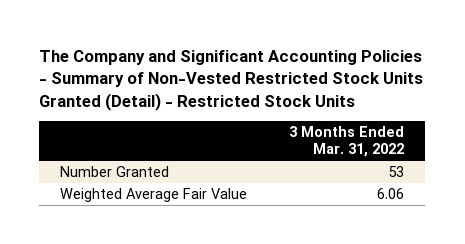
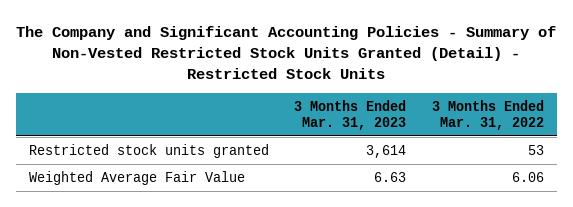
- | 3 Months Ended Mar. 31, 2022
+ | 3 Months Ended Mar. 31, 2023 | 3 Months Ended Mar. 31, 2022
- Number Granted | 53
+ Restricted stock units granted | 3,614 | 53

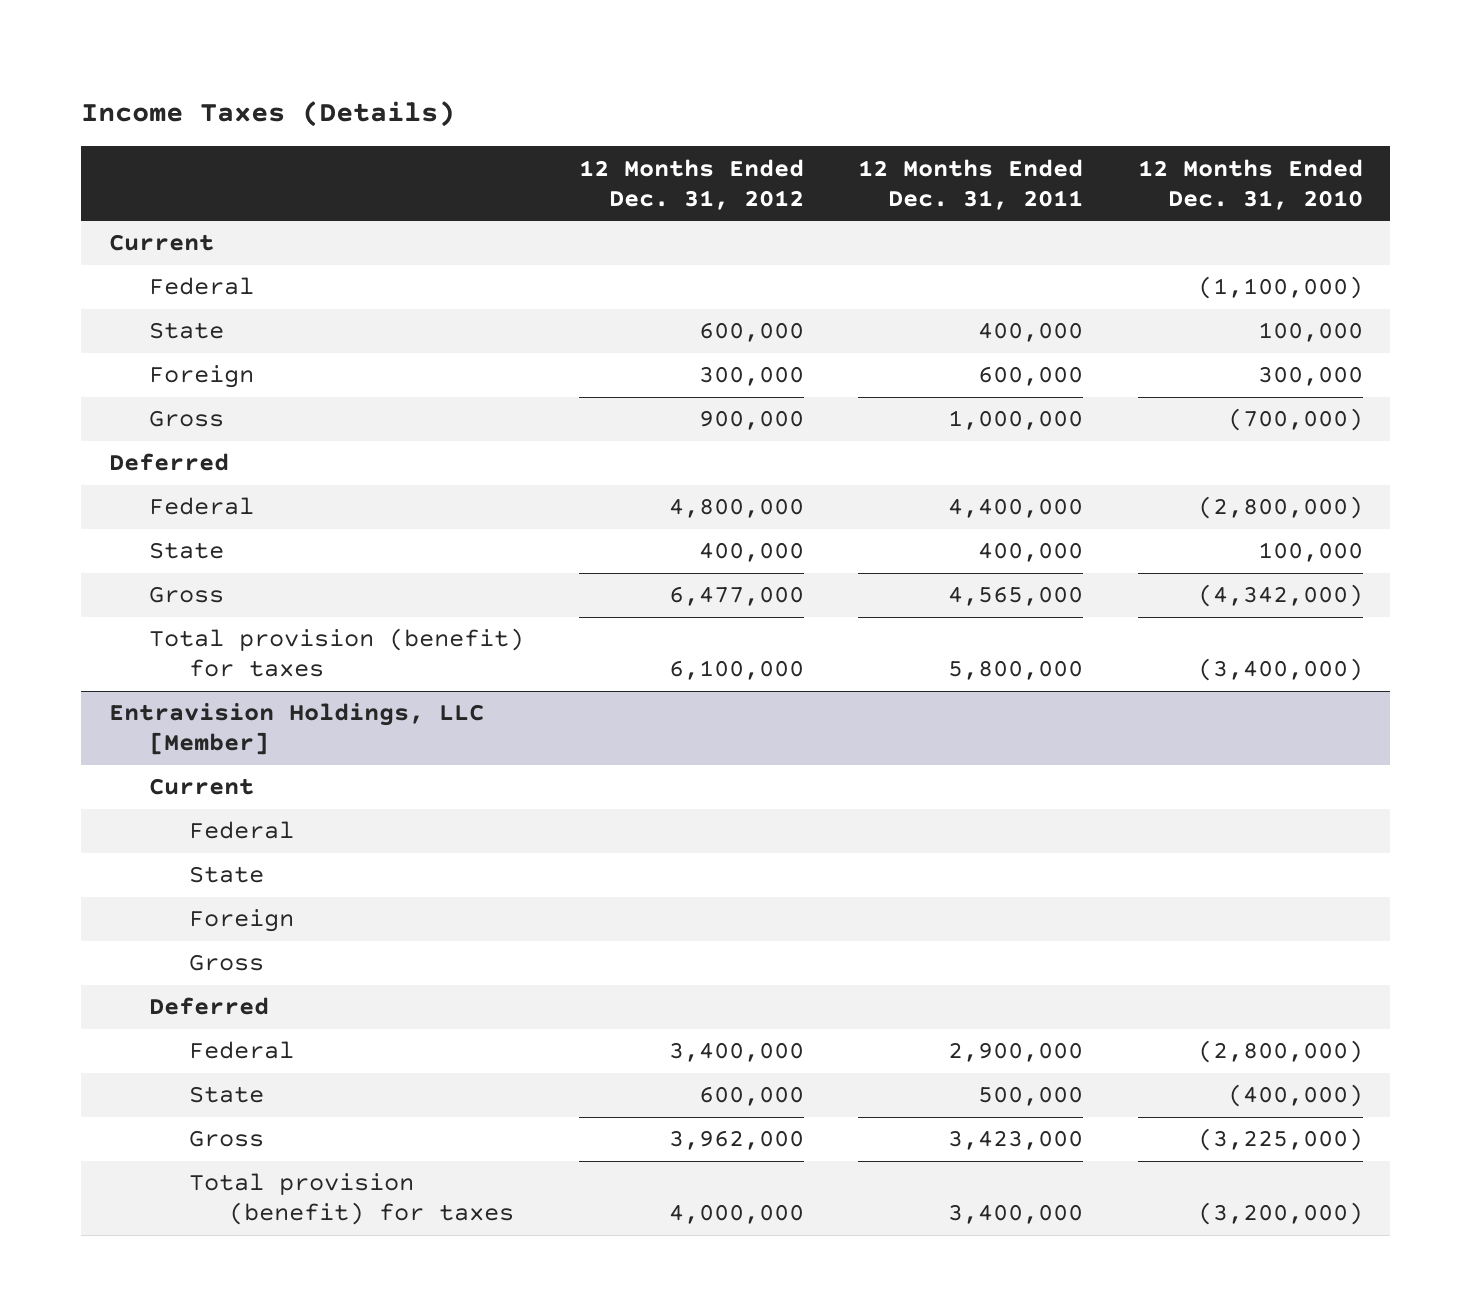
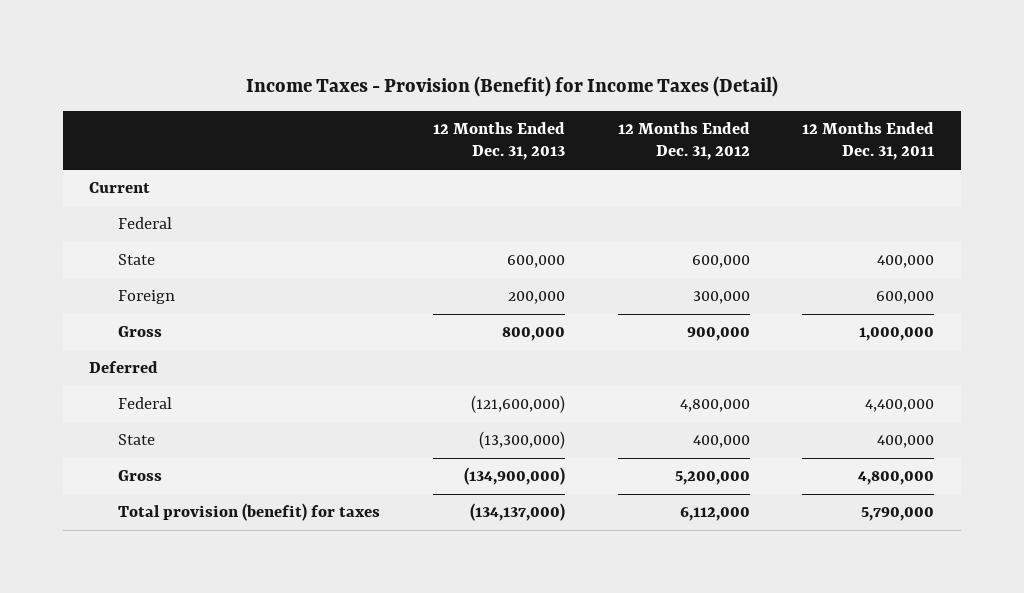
- Income Taxes (Details)
+ Income Taxes - Provision (Benefit) for Income Taxes (Detail)
- | 12 Months Ended Dec. 31, 2012 | 12 Months Ended Dec. 31, 2011 | 12 Months Ended Dec. 31, 2010
+ | 12 Months Ended Dec. 31, 2013 | 12 Months Ended Dec. 31, 2012 | 12 Months Ended Dec. 31, 2011
- Gross | 6,477,000 | 4,565,000 | (4,342,000)
- Total provision (benefit) for taxes | 6,100,000 | 5,800,000 | (3,400,000)
- Entravision Holdings, LLC [Member]
- Current
- Federal
- State
- Foreign
- Gross
- Deferred
- Federal | 3,400,000 | 2,900,000 | (2,800,000)
- State | 600,000 | 500,000 | (400,000)
- Gross | 3,962,000 | 3,423,000 | (3,225,000)
- Total provision (benefit) for taxes | 4,000,000 | 3,400,000 | (3,200,000)
+ Gross | (134,900,000) | 5,200,000 | 4,800,000
+ Total provision (benefit) for taxes | (134,137,000) | 6,112,000 | 5,790,000

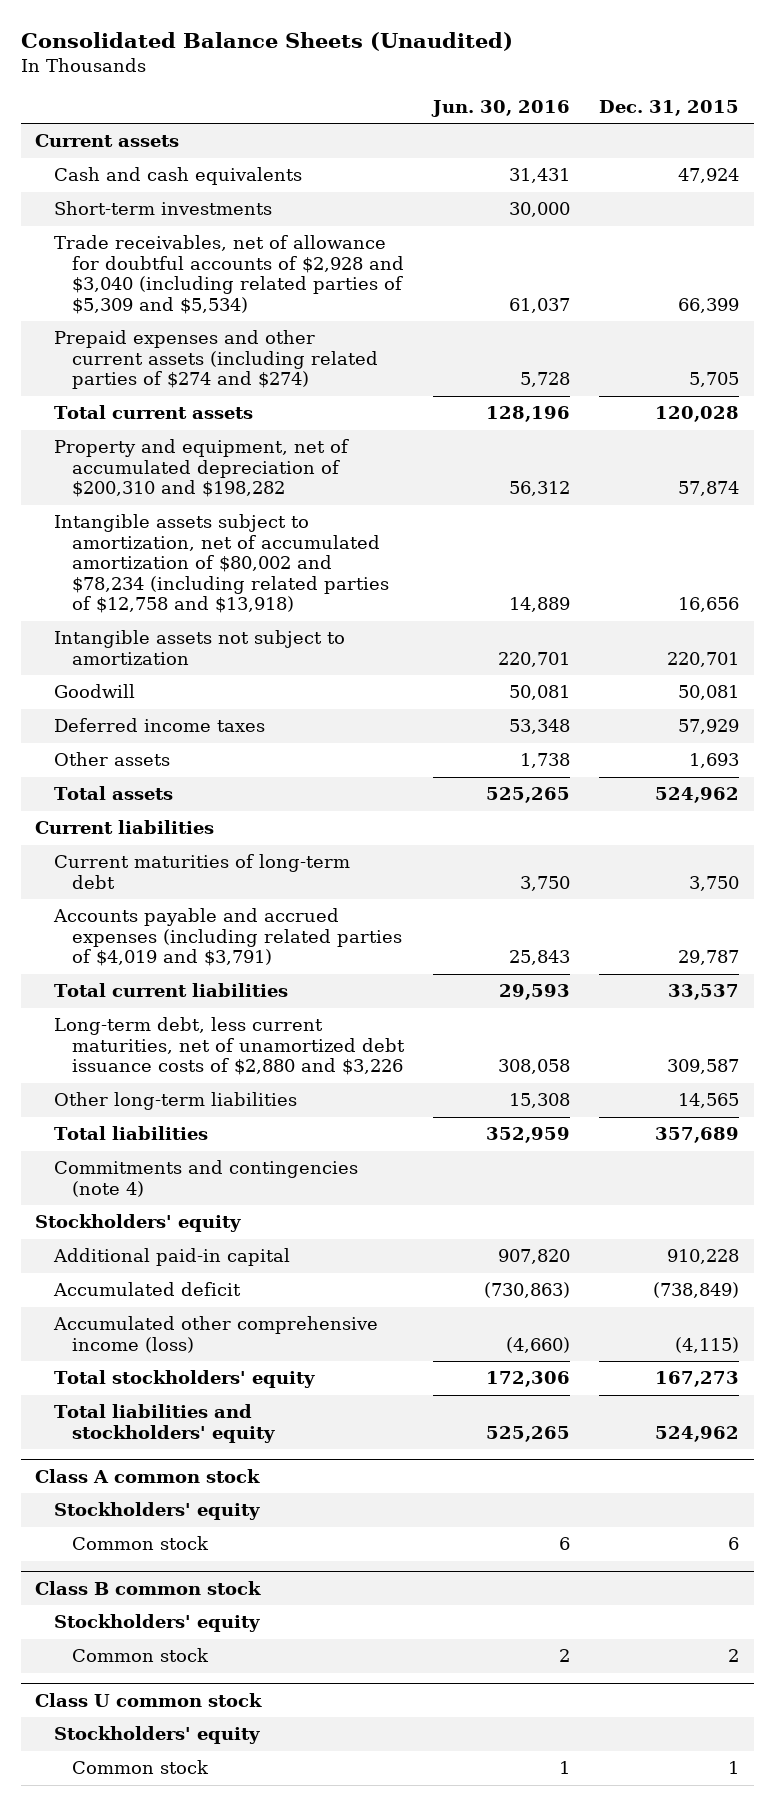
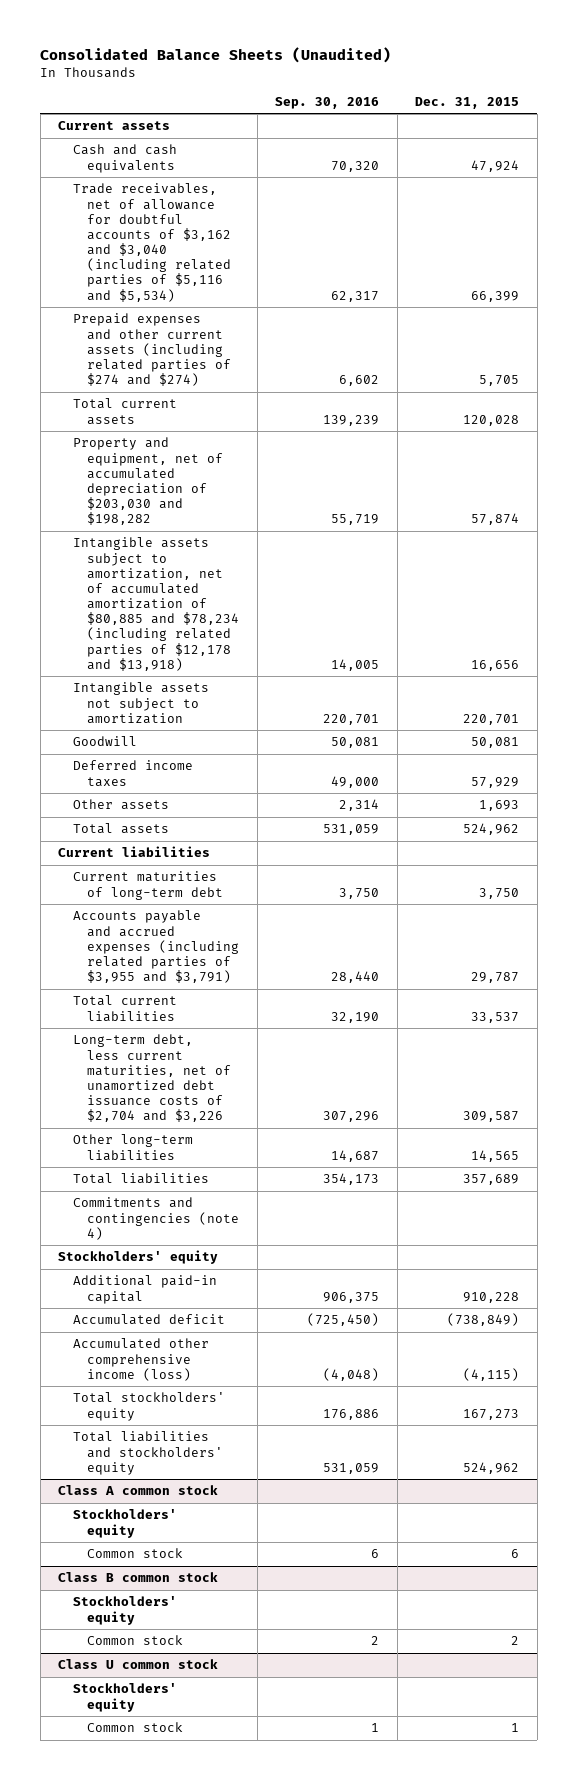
- | Jun. 30, 2016 | Dec. 31, 2015
+ | Sep. 30, 2016 | Dec. 31, 2015
- Short-term investments | 30,000 |
- Trade receivables, net of allowance for doubtful accounts of $2,928 and $3,040 (including related parties of $5,309 and $5,534) | 61,037 | 66,399
+ Trade receivables, net of allowance for doubtful accounts of $3,162 and $3,040 (including related parties of $5,116 and $5,534) | 62,317 | 66,399
- Property and equipment, net of accumulated depreciation of $200,310 and $198,282 | 56,312 | 57,874
- Intangible assets subject to amortization, net of accumulated amortization of $80,002 and $78,234 (including related parties of $12,758 and $13,918) | 14,889 | 16,656
+ Property and equipment, net of accumulated depreciation of $203,030 and $198,282 | 55,719 | 57,874
+ Intangible assets subject to amortization, net of accumulated amortization of $80,885 and $78,234 (including related parties of $12,178 and $13,918) | 14,005 | 16,656
- Accounts payable and accrued expenses (including related parties of $4,019 and $3,791) | 25,843 | 29,787
+ Accounts payable and accrued expenses (including related parties of $3,955 and $3,791) | 28,440 | 29,787
- Long-term debt, less current maturities, net of unamortized debt issuance costs of $2,880 and $3,226 | 308,058 | 309,587
+ Long-term debt, less current maturities, net of unamortized debt issuance costs of $2,704 and $3,226 | 307,296 | 309,587

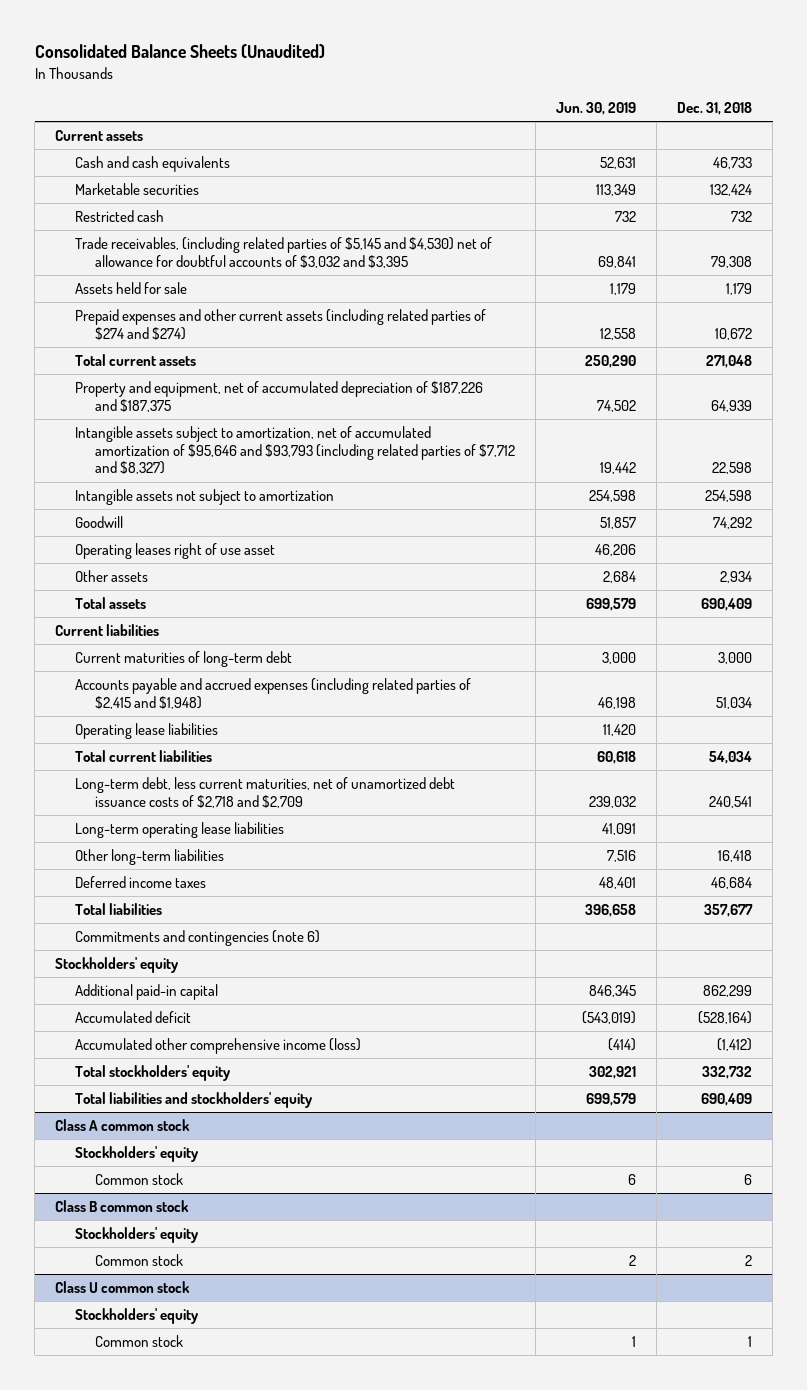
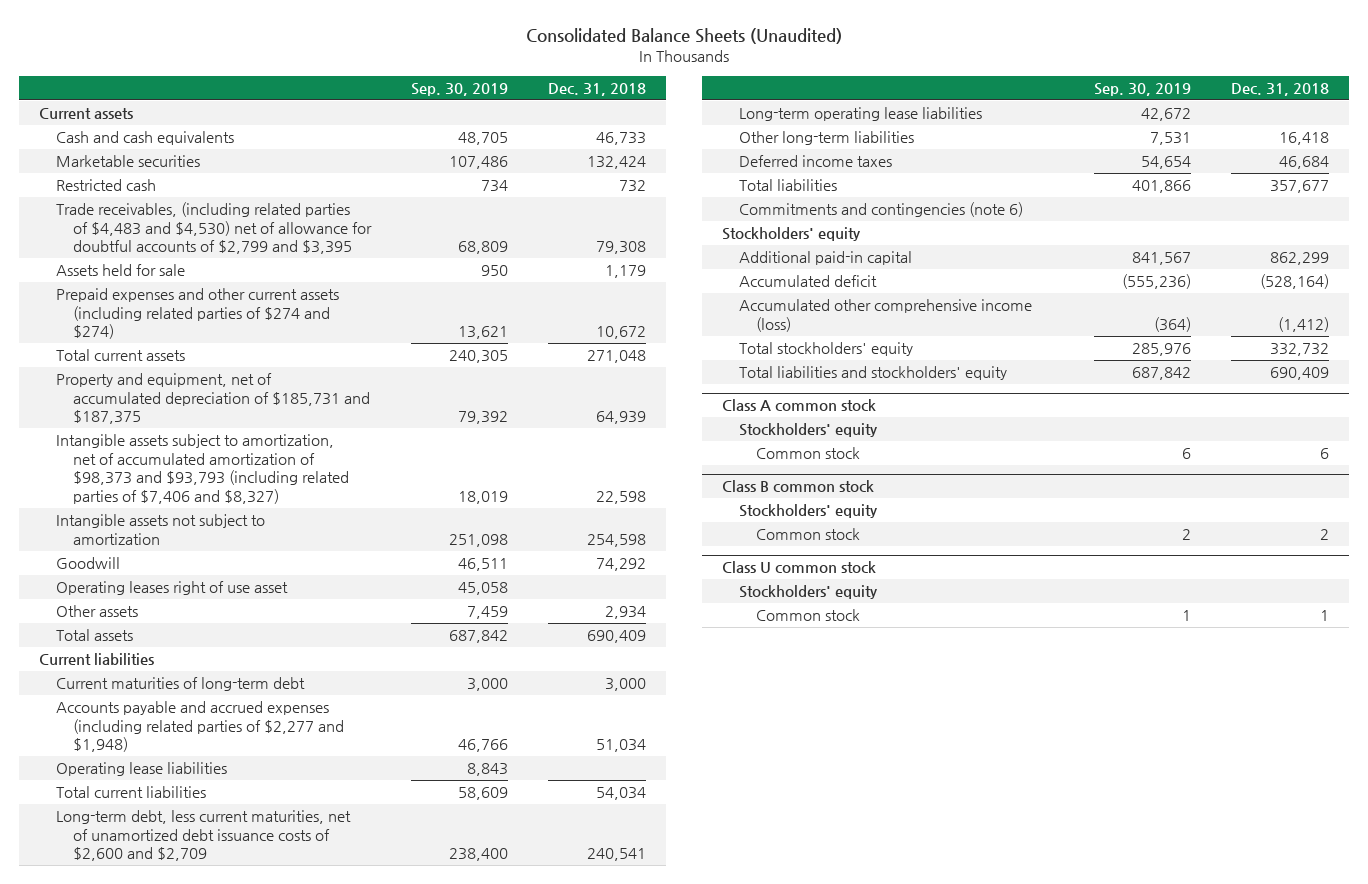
- | Jun. 30, 2019 | Dec. 31, 2018
+ | Sep. 30, 2019 | Dec. 31, 2018
- Trade receivables, (including related parties of $5,145 and $4,530) net of allowance for doubtful accounts of $3,032 and $3,395 | 69,841 | 79,308
+ Trade receivables, (including related parties of $4,483 and $4,530) net of allowance for doubtful accounts of $2,799 and $3,395 | 68,809 | 79,308
- Property and equipment, net of accumulated depreciation of $187,226 and $187,375 | 74,502 | 64,939
- Intangible assets subject to amortization, net of accumulated amortization of $95,646 and $93,793 (including related parties of $7,712 and $8,327) | 19,442 | 22,598
+ Property and equipment, net of accumulated depreciation of $185,731 and $187,375 | 79,392 | 64,939
+ Intangible assets subject to amortization, net of accumulated amortization of $98,373 and $93,793 (including related parties of $7,406 and $8,327) | 18,019 | 22,598
- Accounts payable and accrued expenses (including related parties of $2,415 and $1,948) | 46,198 | 51,034
+ Accounts payable and accrued expenses (including related parties of $2,277 and $1,948) | 46,766 | 51,034
- Long-term debt, less current maturities, net of unamortized debt issuance costs of $2,718 and $2,709 | 239,032 | 240,541
+ Long-term debt, less current maturities, net of unamortized debt issuance costs of $2,600 and $2,709 | 238,400 | 240,541

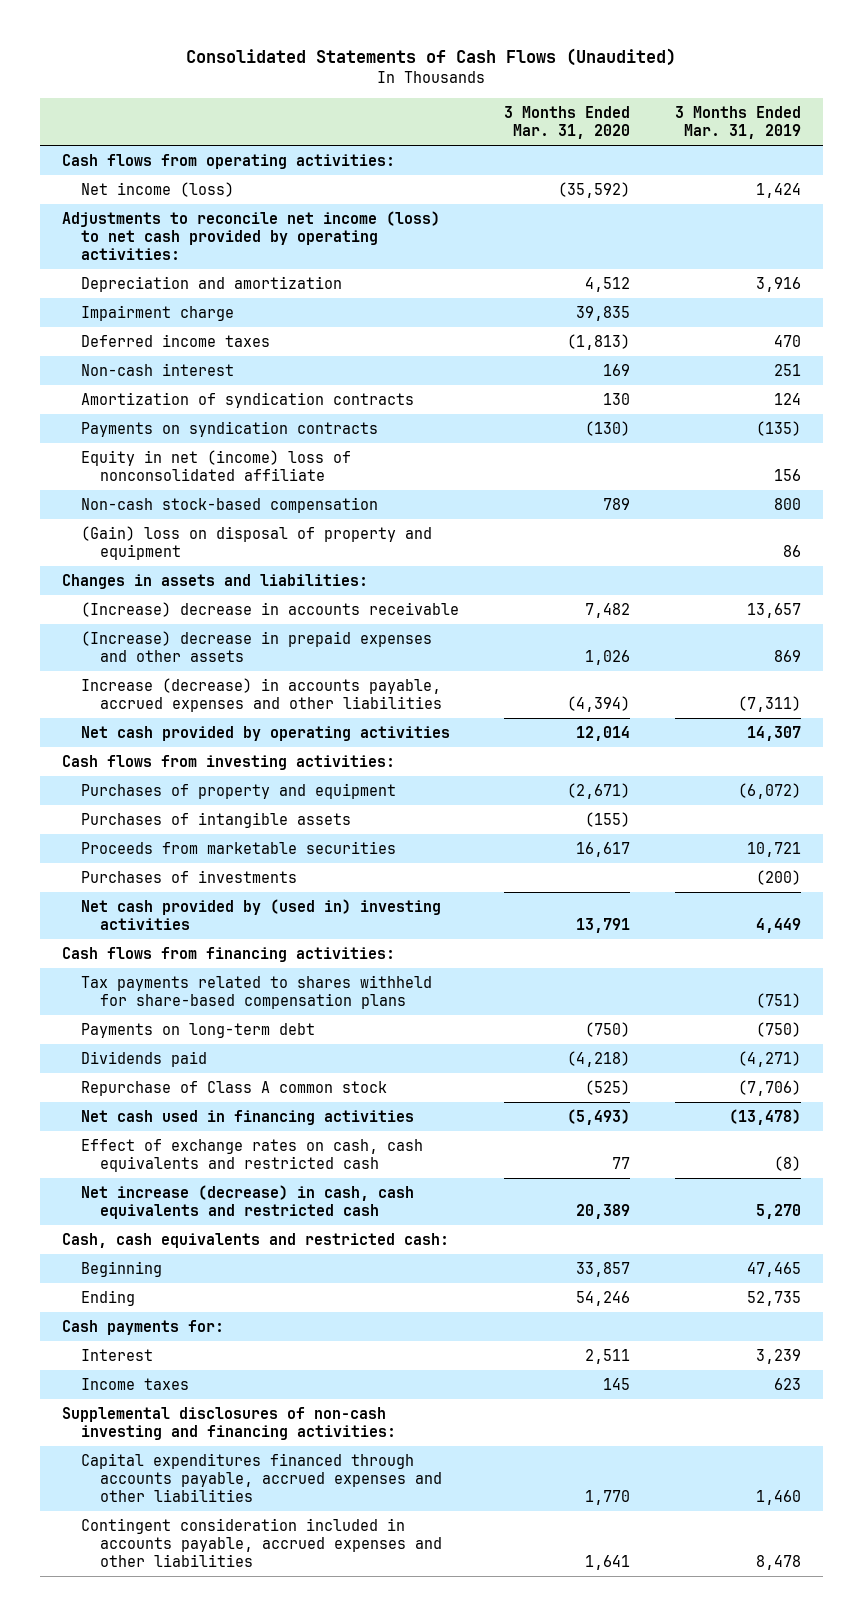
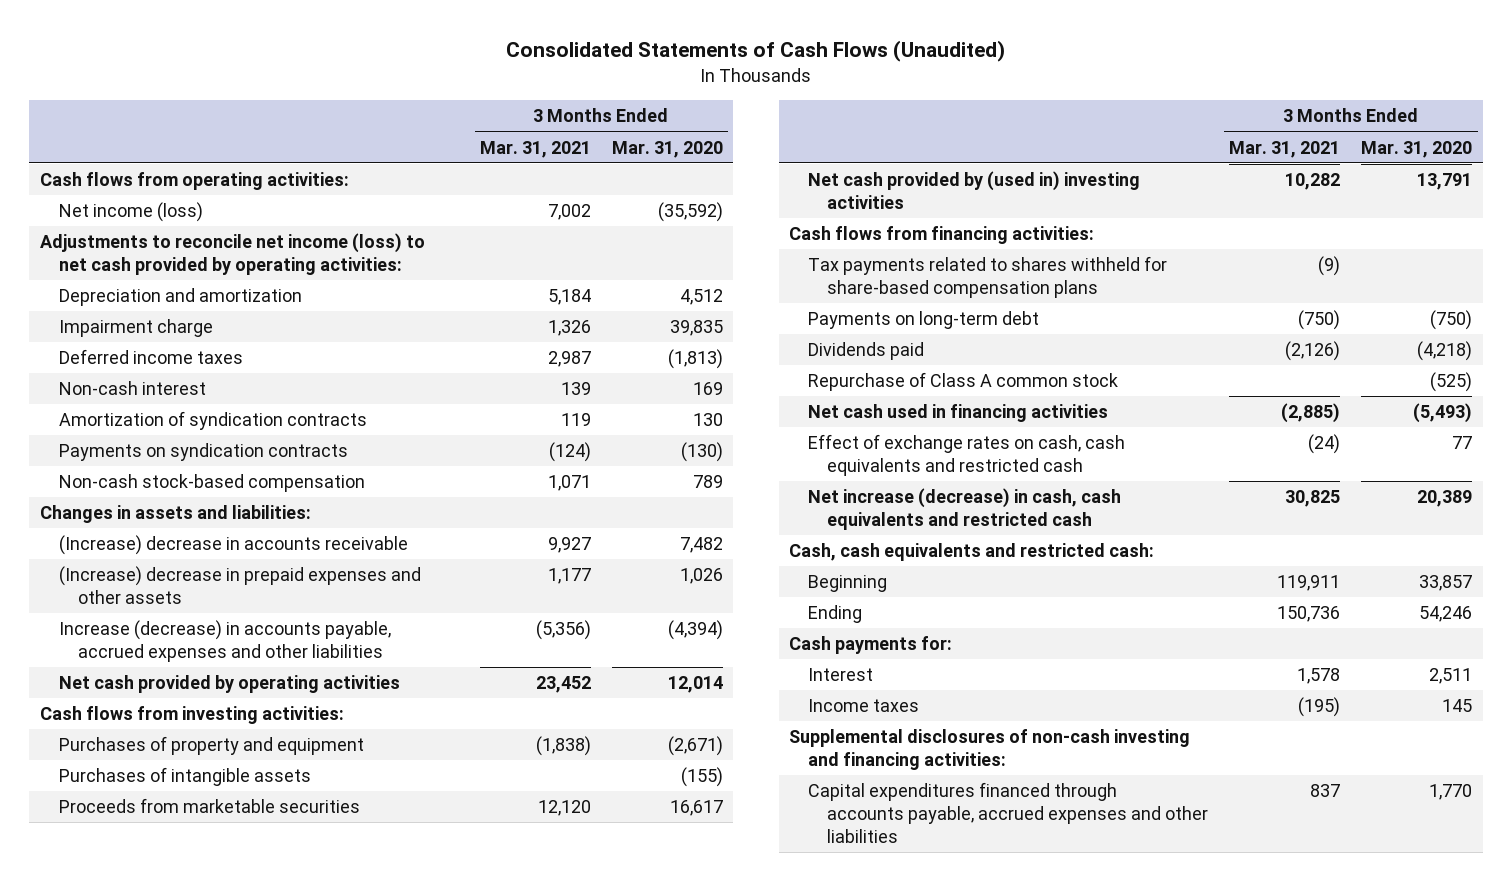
- | 3 Months Ended Mar. 31, 2020 | 3 Months Ended Mar. 31, 2019
+ | 3 Months Ended Mar. 31, 2021 | 3 Months Ended Mar. 31, 2020
- Equity in net (income) loss of nonconsolidated affiliate | | 156
- (Gain) loss on disposal of property and equipment | | 86
- Purchases of investments | | (200)
- Contingent consideration included in accounts payable, accrued expenses and other liabilities | 1,641 | 8,478

